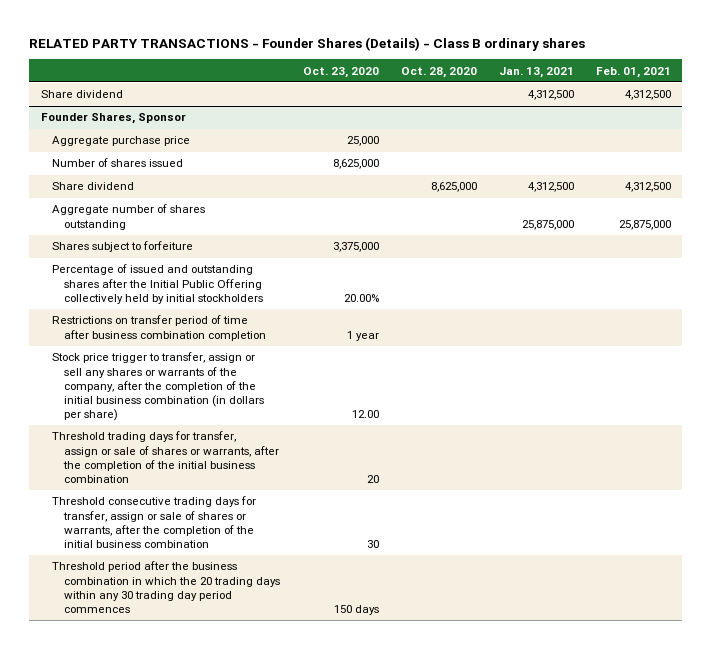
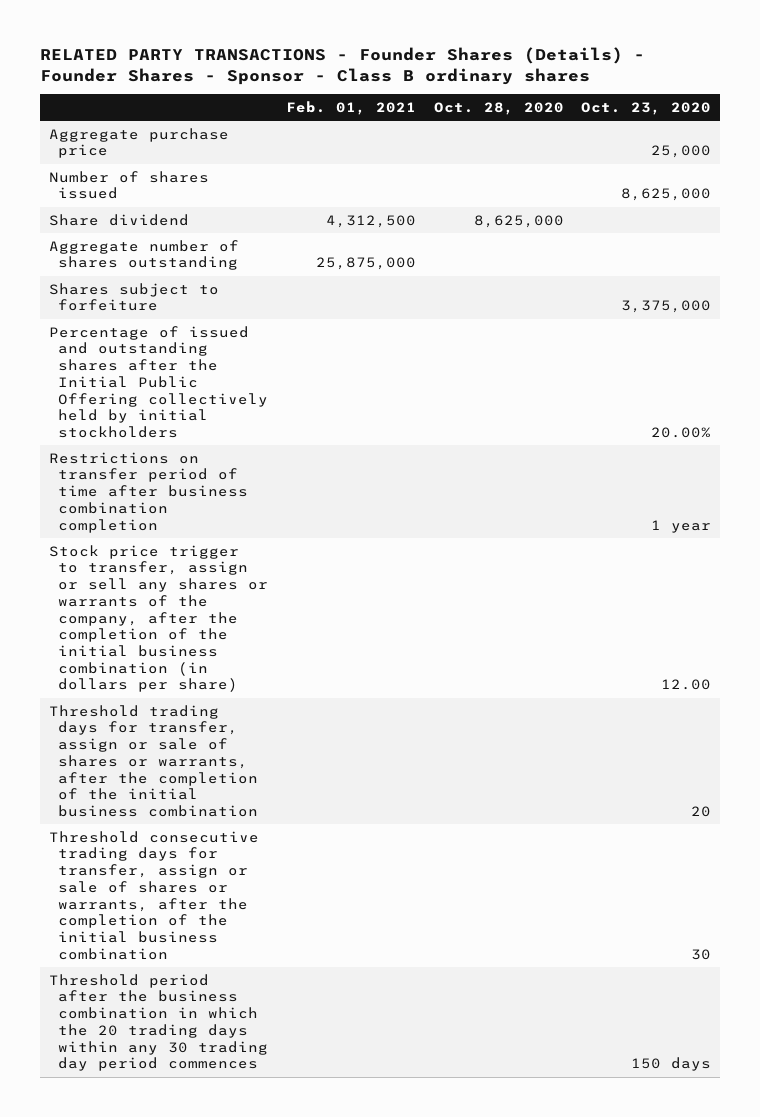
- RELATED PARTY TRANSACTIONS - Founder Shares (Details) - Class B ordinary shares
+ RELATED PARTY TRANSACTIONS - Founder Shares (Details) - Founder Shares - Sponsor - Class B ordinary shares
- | Oct. 23, 2020 | Oct. 28, 2020 | Jan. 13, 2021 | Feb. 01, 2021
+ | Feb. 01, 2021 | Oct. 28, 2020 | Oct. 23, 2020
- Share dividend | | | 4,312,500 | 4,312,500
- Founder Shares, Sponsor

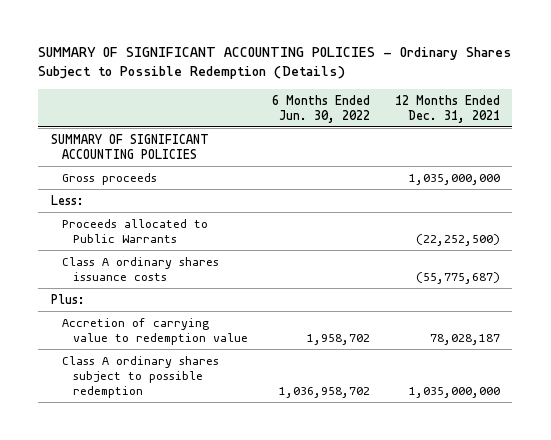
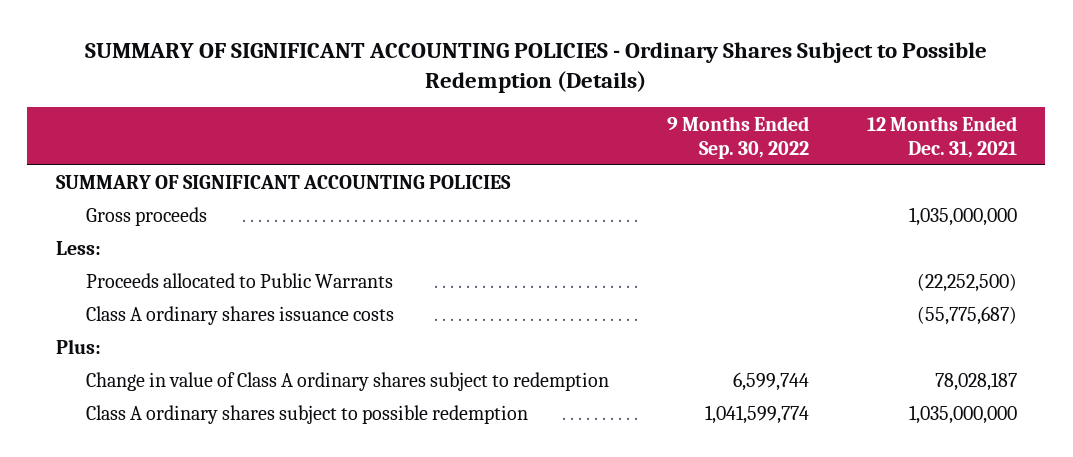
- | 6 Months Ended Jun. 30, 2022 | 12 Months Ended Dec. 31, 2021
+ | 9 Months Ended Sep. 30, 2022 | 12 Months Ended Dec. 31, 2021
- Accretion of carrying value to redemption value | 1,958,702 | 78,028,187
+ Change in value of Class A ordinary shares subject to redemption | 6,599,744 | 78,028,187

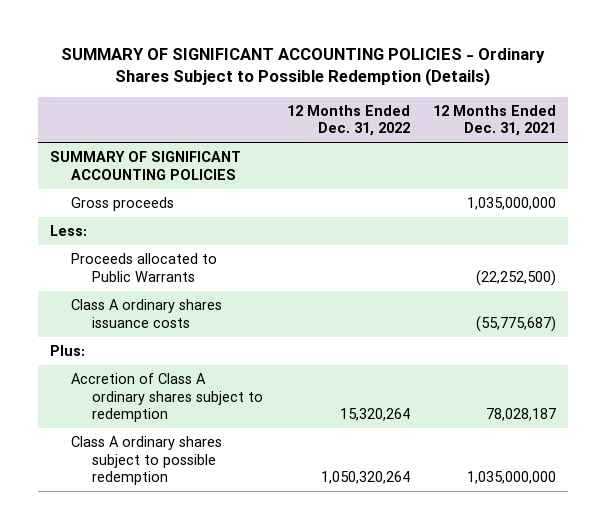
- | 9 Months Ended Sep. 30, 2022 | 12 Months Ended Dec. 31, 2021
+ | 12 Months Ended Dec. 31, 2022 | 12 Months Ended Dec. 31, 2021
- Change in value of Class A ordinary shares subject to redemption | 6,599,744 | 78,028,187
+ Accretion of Class A ordinary shares subject to redemption | 15,320,264 | 78,028,187

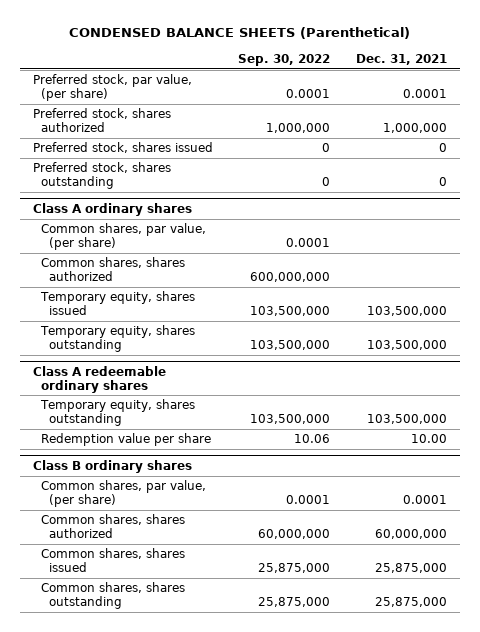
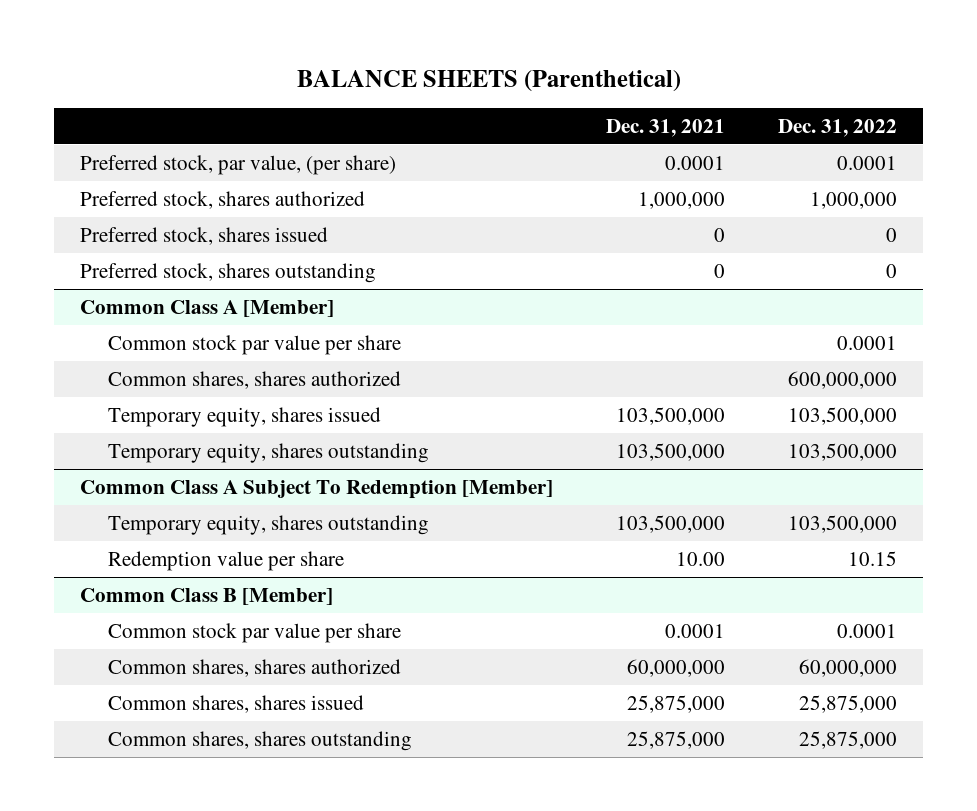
- CONDENSED BALANCE SHEETS (Parenthetical)
+ BALANCE SHEETS (Parenthetical)
- | Sep. 30, 2022 | Dec. 31, 2021
+ | Dec. 31, 2021 | Dec. 31, 2022
- Class A ordinary shares
- Common shares, par value, (per share) | 0.0001 |
+ Common Class A [Member]
+ Common stock par value per share | | 0.0001
- Class A redeemable ordinary shares
+ Common Class A Subject To Redemption [Member]
- Class B ordinary shares
- Common shares, par value, (per share) | 0.0001 | 0.0001
+ Common Class B [Member]
+ Common stock par value per share | 0.0001 | 0.0001

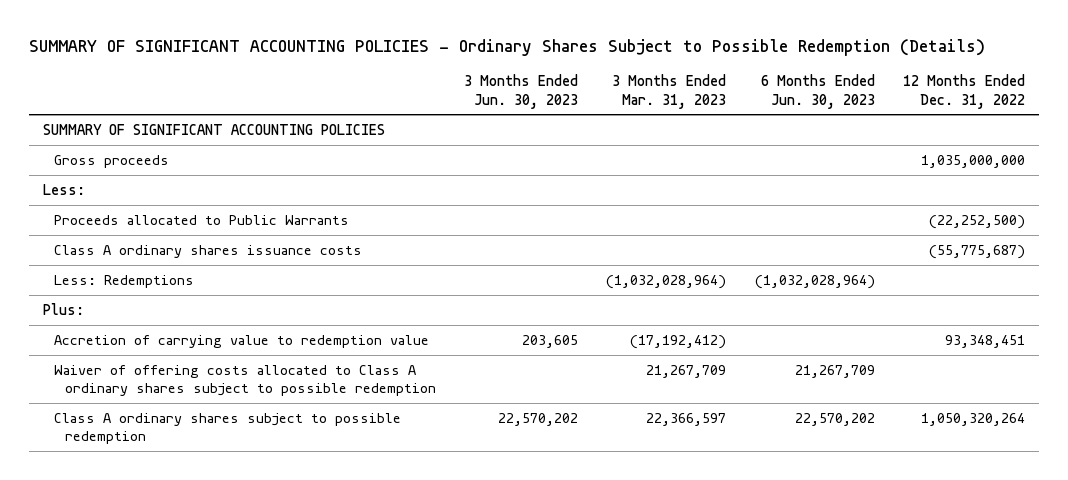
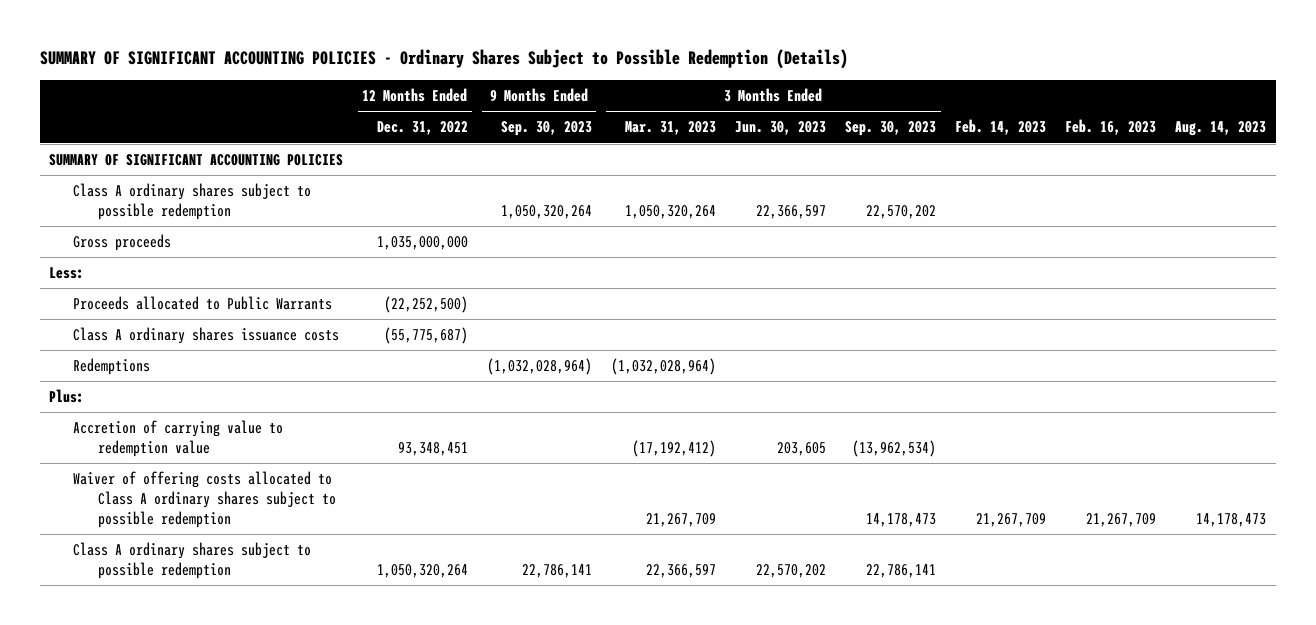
- | 3 Months Ended Jun. 30, 2023 | 3 Months Ended Mar. 31, 2023 | 6 Months Ended Jun. 30, 2023 | 12 Months Ended Dec. 31, 2022
+ | 12 Months Ended Dec. 31, 2022 | 9 Months Ended Sep. 30, 2023 | 3 Months Ended Mar. 31, 2023 | 3 Months Ended Jun. 30, 2023 | 3 Months Ended Sep. 30, 2023 | Feb. 14, 2023 | Feb. 16, 2023 | Aug. 14, 2023
+ Class A ordinary shares subject to possible redemption | | 1,050,320,264 | 1,050,320,264 | 22,366,597 | 22,570,202 | | |
- Less: Redemptions | | (1,032,028,964) | (1,032,028,964) |
+ Redemptions | | (1,032,028,964) | (1,032,028,964) | | | | |

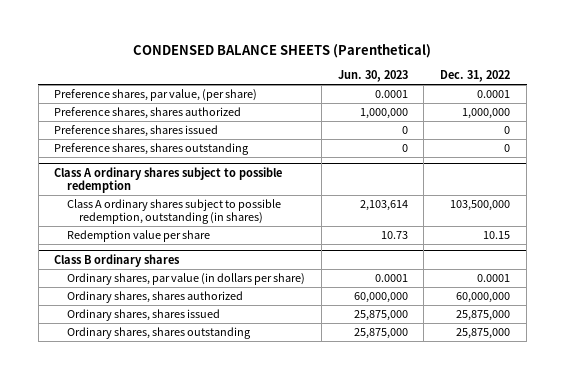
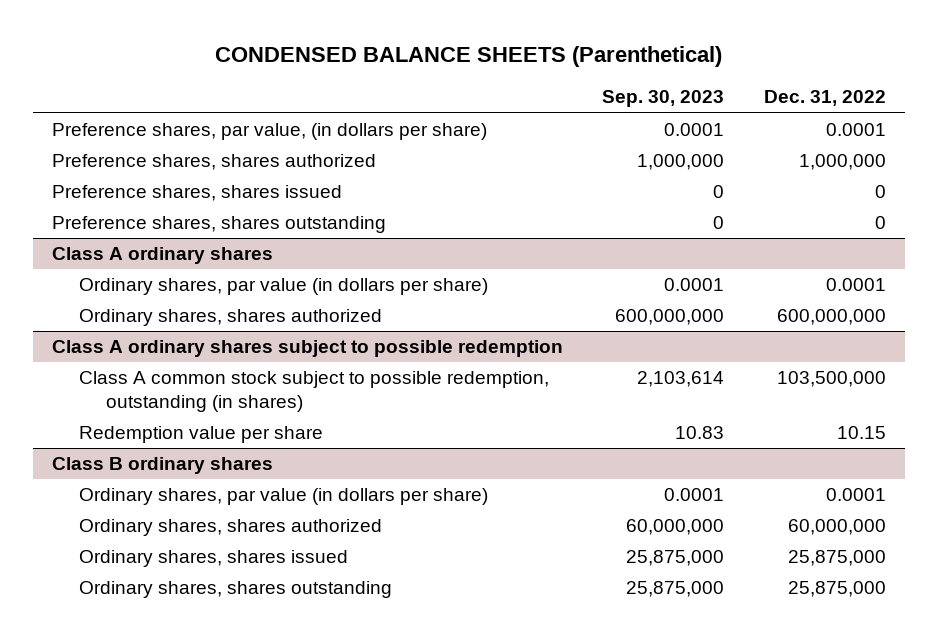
- | Jun. 30, 2023 | Dec. 31, 2022
+ | Sep. 30, 2023 | Dec. 31, 2022
- Preference shares, par value, (per share) | 0.0001 | 0.0001
+ Preference shares, par value, (in dollars per share) | 0.0001 | 0.0001
+ Class A ordinary shares
+ Ordinary shares, par value (in dollars per share) | 0.0001 | 0.0001
+ Ordinary shares, shares authorized | 600,000,000 | 600,000,000
@ Class A ordinary shares subject to possible redemption
- Class A ordinary shares subject to possible redemption, outstanding (in shares) | 2,103,614 | 103,500,000
+ Class A common stock subject to possible redemption, outstanding (in shares) | 2,103,614 | 103,500,000

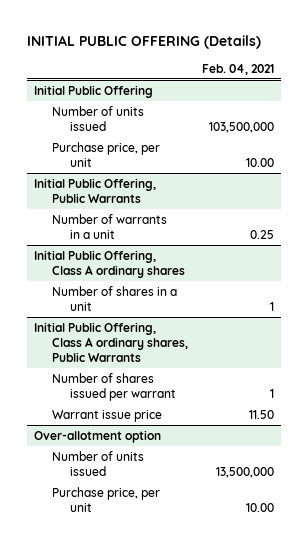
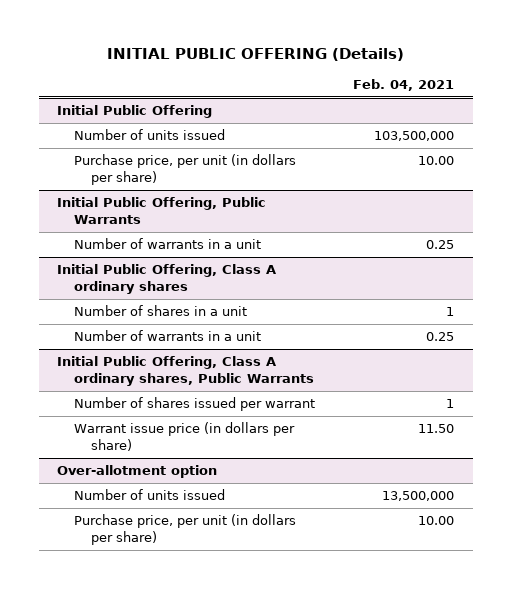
@ Initial Public Offering
- Purchase price, per unit | 10.00
+ Purchase price, per unit (in dollars per share) | 10.00
@ Initial Public Offering, Class A ordinary shares
+ Number of warrants in a unit | 0.25
@ Initial Public Offering, Class A ordinary shares, Public Warrants
- Warrant issue price | 11.50
+ Warrant issue price (in dollars per share) | 11.50
@ Over-allotment option
- Purchase price, per unit | 10.00
+ Purchase price, per unit (in dollars per share) | 10.00

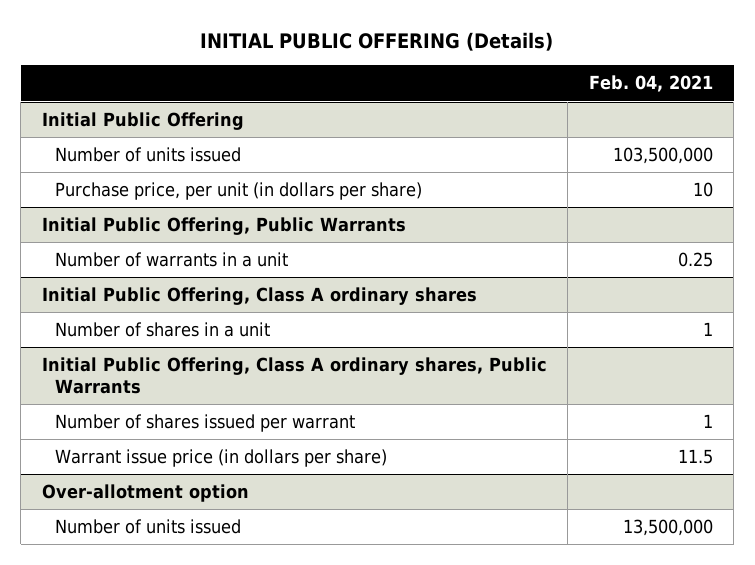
@ Initial Public Offering
- Purchase price, per unit (in dollars per share) | 10.00
+ Purchase price, per unit (in dollars per share) | 10
@ Initial Public Offering, Class A ordinary shares
- Number of warrants in a unit | 0.25
@ Initial Public Offering, Class A ordinary shares, Public Warrants
- Warrant issue price (in dollars per share) | 11.50
+ Warrant issue price (in dollars per share) | 11.5
@ Over-allotment option
- Purchase price, per unit (in dollars per share) | 10.00

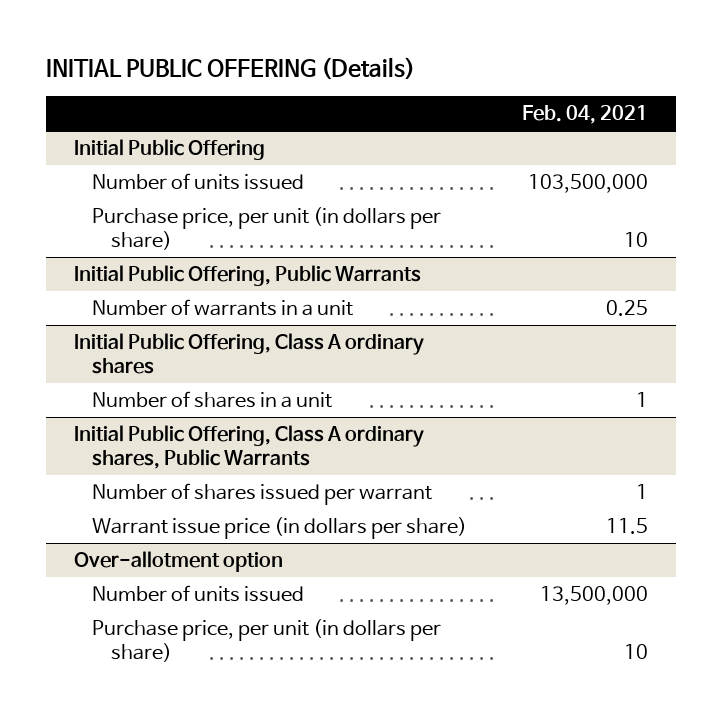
@ Over-allotment option
+ Purchase price, per unit (in dollars per share) | 10

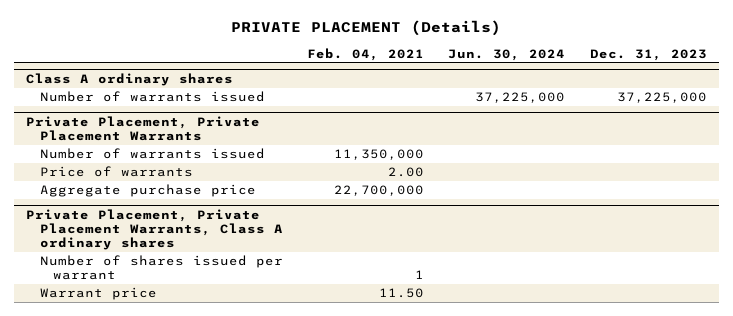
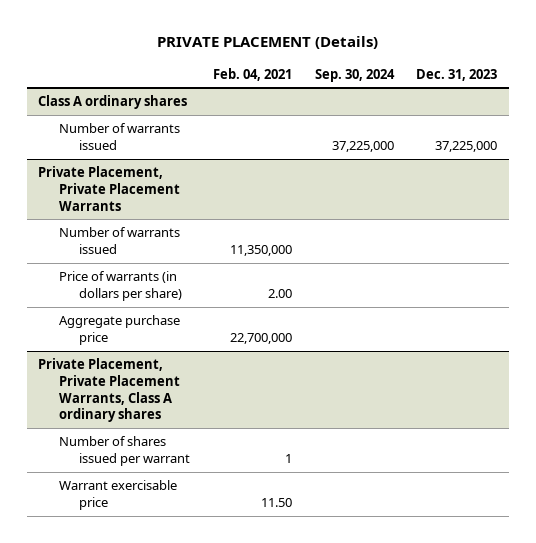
- | Feb. 04, 2021 | Jun. 30, 2024 | Dec. 31, 2023
+ | Feb. 04, 2021 | Sep. 30, 2024 | Dec. 31, 2023
@ Private Placement, Private Placement Warrants
- Price of warrants | 2.00 | |
+ Price of warrants (in dollars per share) | 2.00 | |
@ Private Placement, Private Placement Warrants, Class A ordinary shares
- Warrant price | 11.50 | |
+ Warrant exercisable price | 11.50 | |

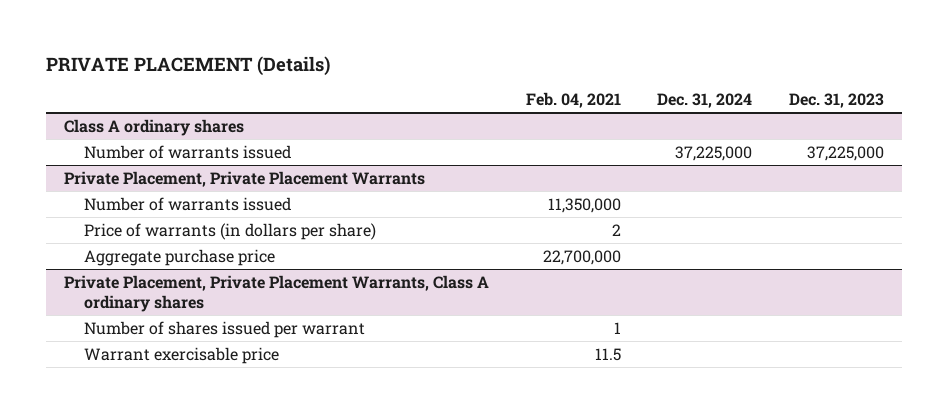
- | Feb. 04, 2021 | Sep. 30, 2024 | Dec. 31, 2023
+ | Feb. 04, 2021 | Dec. 31, 2024 | Dec. 31, 2023
@ Private Placement, Private Placement Warrants
- Price of warrants (in dollars per share) | 2.00 | |
+ Price of warrants (in dollars per share) | 2 | |
@ Private Placement, Private Placement Warrants, Class A ordinary shares
- Warrant exercisable price | 11.50 | |
+ Warrant exercisable price | 11.5 | |

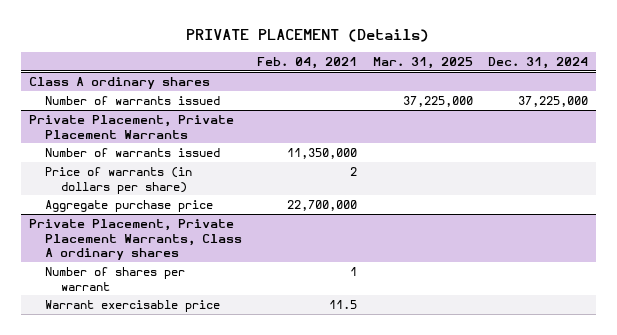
- | Feb. 04, 2021 | Dec. 31, 2024 | Dec. 31, 2023
+ | Feb. 04, 2021 | Mar. 31, 2025 | Dec. 31, 2024
@ Private Placement, Private Placement Warrants, Class A ordinary shares
- Number of shares issued per warrant | 1 | |
+ Number of shares per warrant | 1 | |

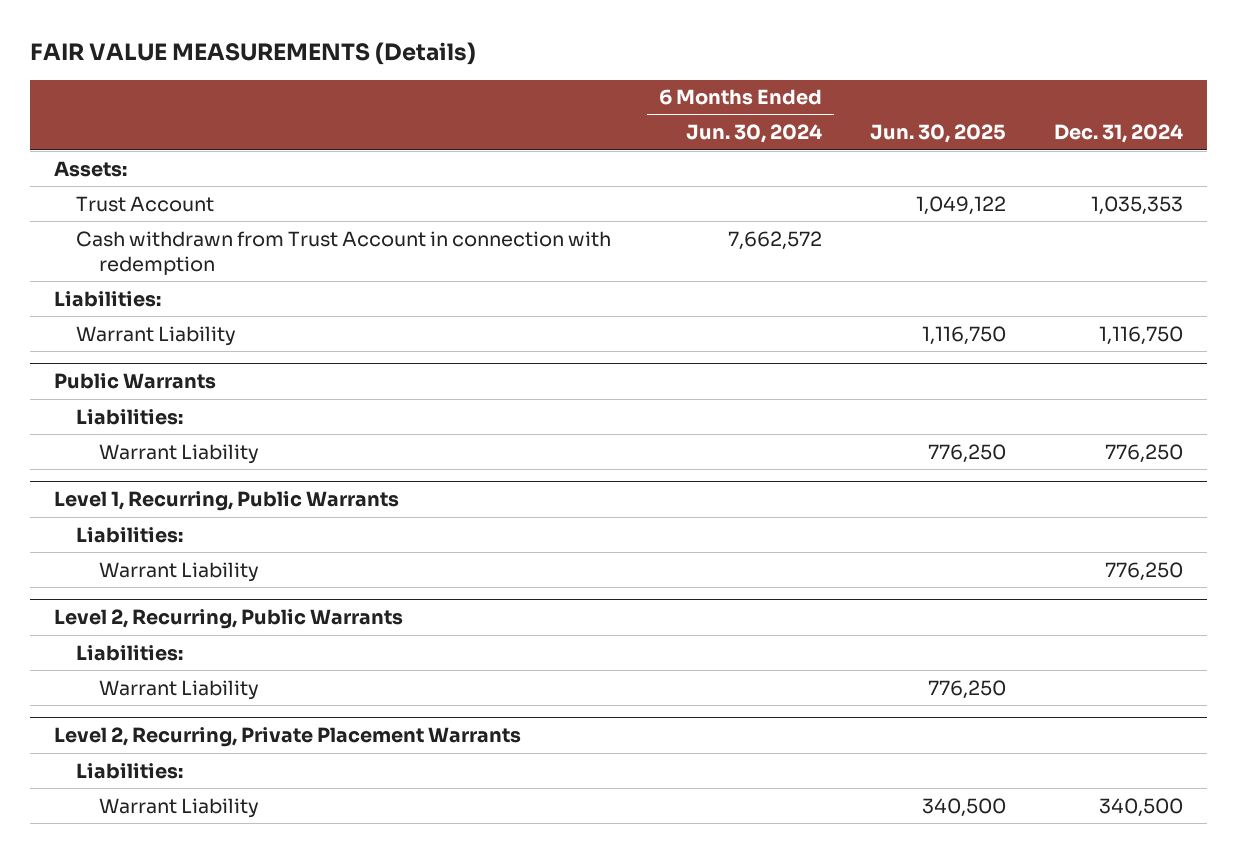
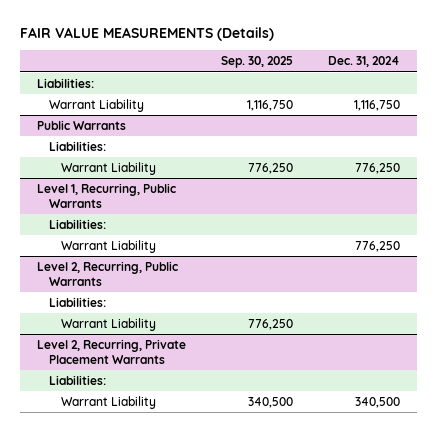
- | 6 Months Ended Jun. 30, 2024 | Jun. 30, 2025 | Dec. 31, 2024
+ | Sep. 30, 2025 | Dec. 31, 2024
- Assets:
- Trust Account | | 1,049,122 | 1,035,353
- Cash withdrawn from Trust Account in connection with redemption | 7,662,572 | |

